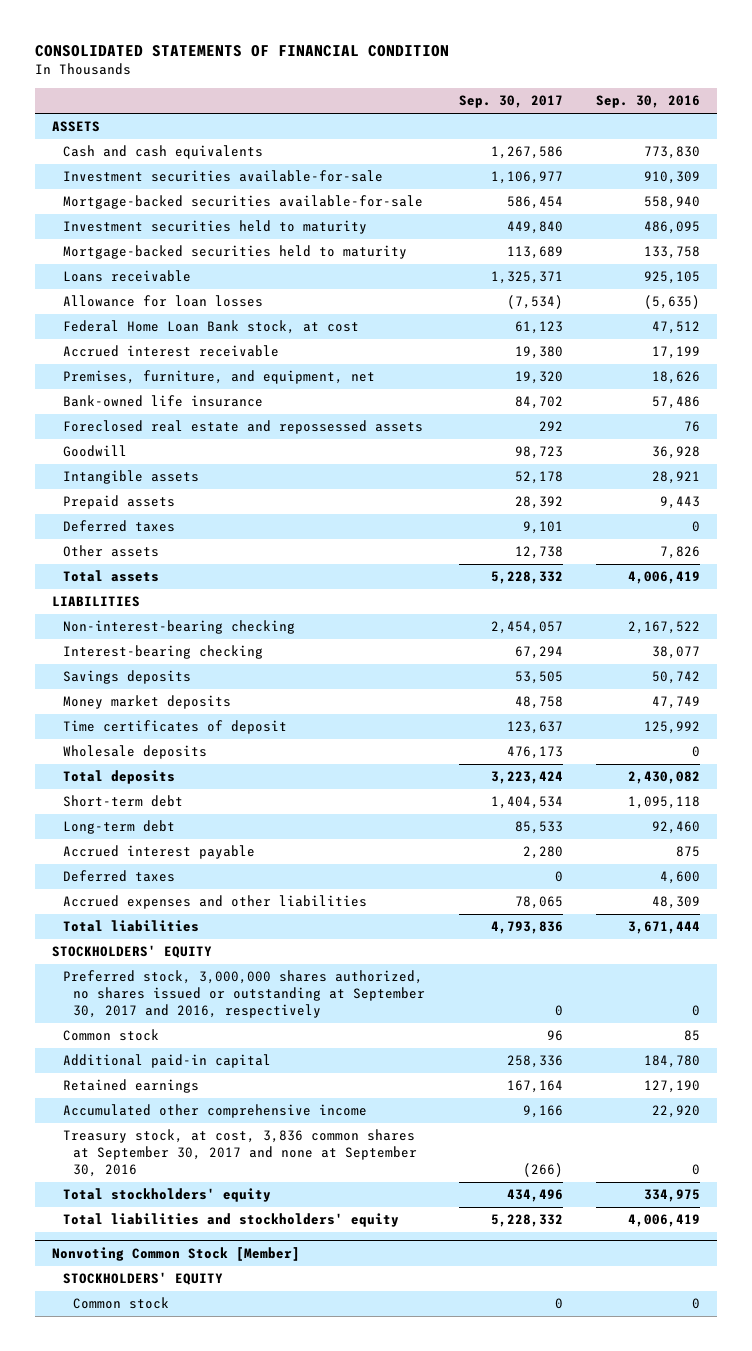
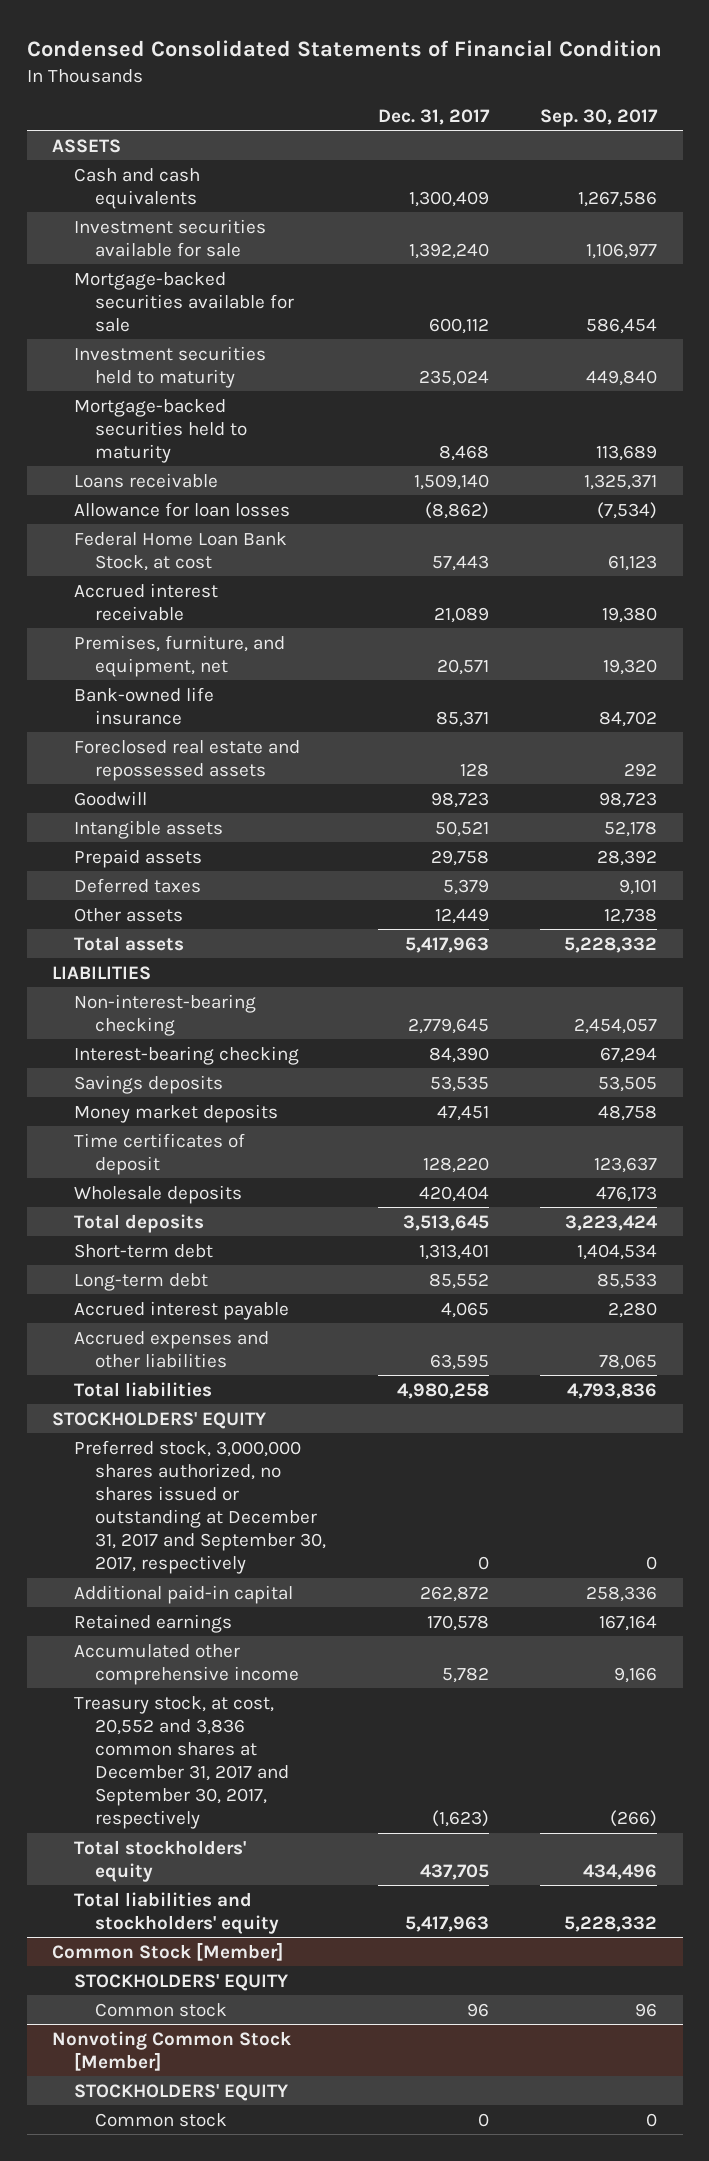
- CONSOLIDATED STATEMENTS OF FINANCIAL CONDITION
+ Condensed Consolidated Statements of Financial Condition
- | Sep. 30, 2017 | Sep. 30, 2016
+ | Dec. 31, 2017 | Sep. 30, 2017
- Investment securities available-for-sale | 1,106,977 | 910,309
- Mortgage-backed securities available-for-sale | 586,454 | 558,940
+ Investment securities available for sale | 1,392,240 | 1,106,977
+ Mortgage-backed securities available for sale | 600,112 | 586,454
- Federal Home Loan Bank stock, at cost | 61,123 | 47,512
+ Federal Home Loan Bank Stock, at cost | 57,443 | 61,123
- Deferred taxes | 0 | 4,600
- Preferred stock, 3,000,000 shares authorized, no shares issued or outstanding at September 30, 2017 and 2016, respectively | 0 | 0
- Common stock | 96 | 85
+ Preferred stock, 3,000,000 shares authorized, no shares issued or outstanding at December 31, 2017 and September 30, 2017, respectively | 0 | 0
- Treasury stock, at cost, 3,836 common shares at September 30, 2017 and none at September 30, 2016 | (266) | 0
+ Treasury stock, at cost, 20,552 and 3,836 common shares at December 31, 2017 and September 30, 2017, respectively | (1,623) | (266)
+ Common Stock [Member]
+ STOCKHOLDERS' EQUITY
+ Common stock | 96 | 96

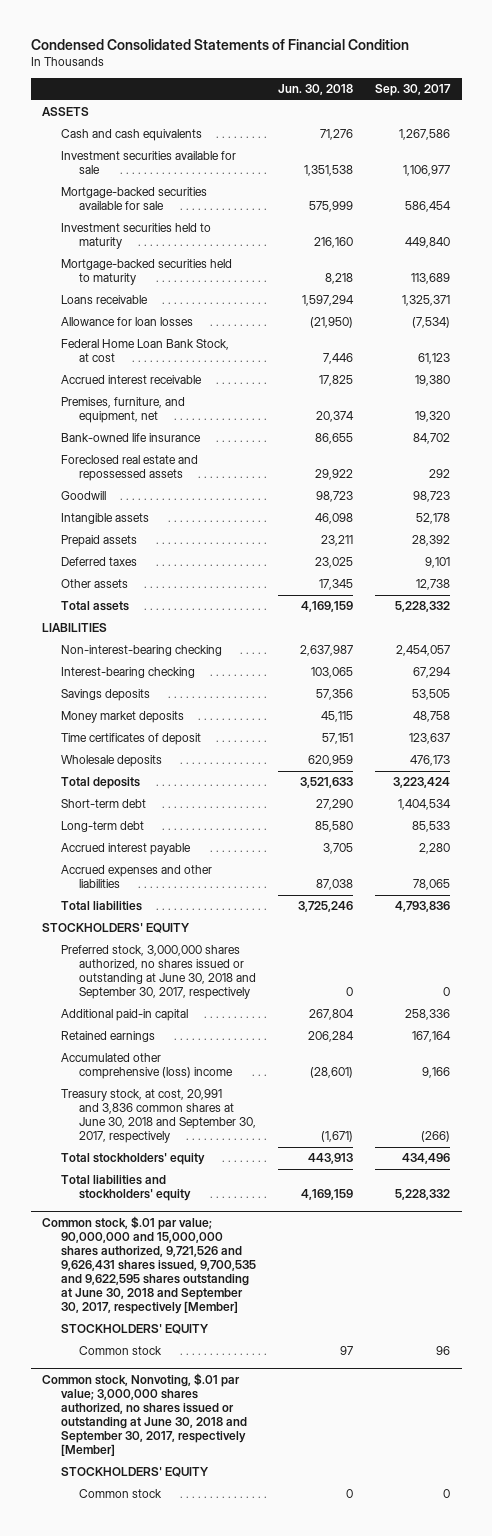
- | Dec. 31, 2017 | Sep. 30, 2017
+ | Jun. 30, 2018 | Sep. 30, 2017
- Preferred stock, 3,000,000 shares authorized, no shares issued or outstanding at December 31, 2017 and September 30, 2017, respectively | 0 | 0
+ Preferred stock, 3,000,000 shares authorized, no shares issued or outstanding at June 30, 2018 and September 30, 2017, respectively | 0 | 0
- Accumulated other comprehensive income | 5,782 | 9,166
- Treasury stock, at cost, 20,552 and 3,836 common shares at December 31, 2017 and September 30, 2017, respectively | (1,623) | (266)
+ Accumulated other comprehensive (loss) income | (28,601) | 9,166
+ Treasury stock, at cost, 20,991 and 3,836 common shares at June 30, 2018 and September 30, 2017, respectively | (1,671) | (266)
- Common Stock [Member]
+ Common stock, $.01 par value; 90,000,000 and 15,000,000 shares authorized, 9,721,526 and 9,626,431 shares issued, 9,700,535 and 9,622,595 shares outstanding at June 30, 2018 and September 30, 2017, respectively [Member]
- Nonvoting Common Stock [Member]
+ Common stock, Nonvoting, $.01 par value; 3,000,000 shares authorized, no shares issued or outstanding at June 30, 2018 and September 30, 2017, respectively [Member]

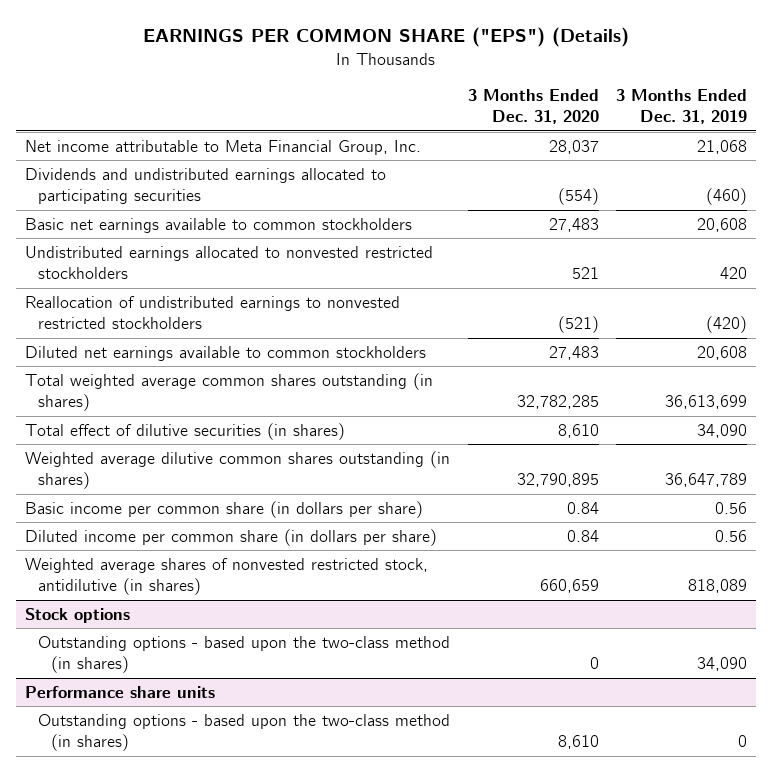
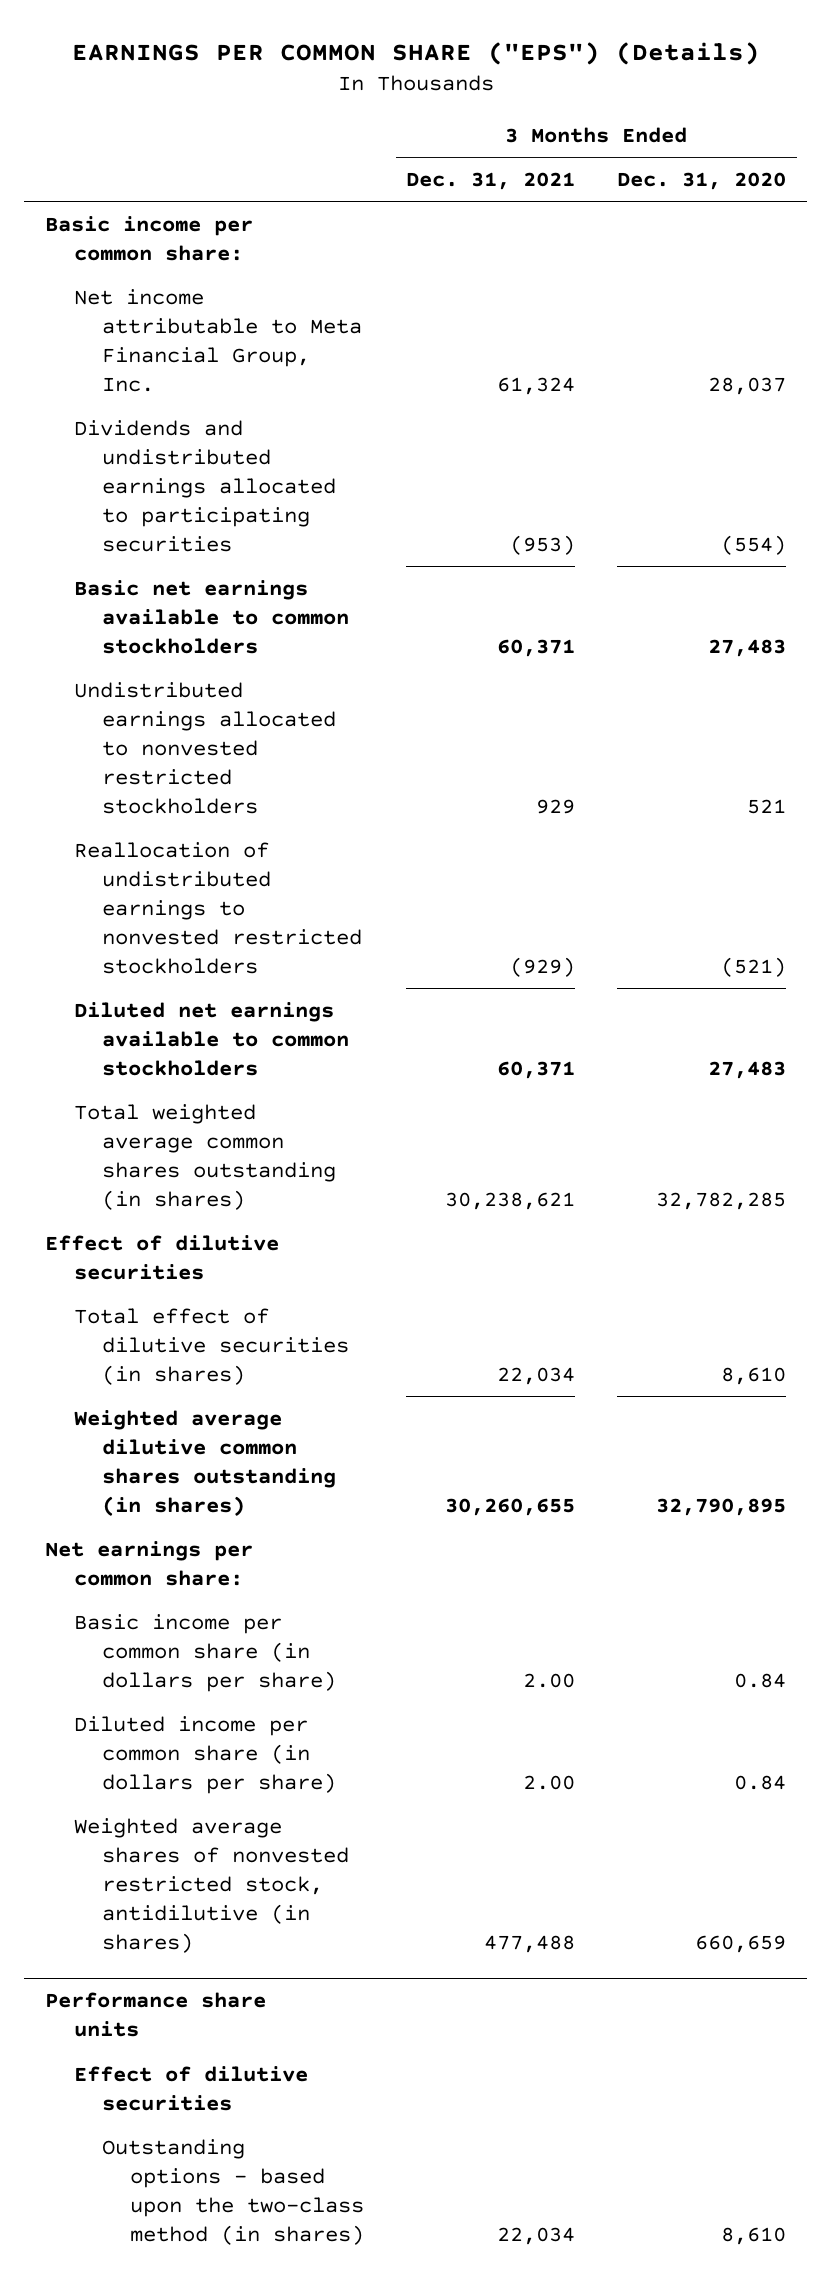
- | 3 Months Ended Dec. 31, 2020 | 3 Months Ended Dec. 31, 2019
+ | 3 Months Ended Dec. 31, 2021 | 3 Months Ended Dec. 31, 2020
+ Basic income per common share:
+ Effect of dilutive securities
+ Net earnings per common share:
- Stock options
- Outstanding options - based upon the two-class method (in shares) | 0 | 34,090
@ Performance share units
+ Effect of dilutive securities

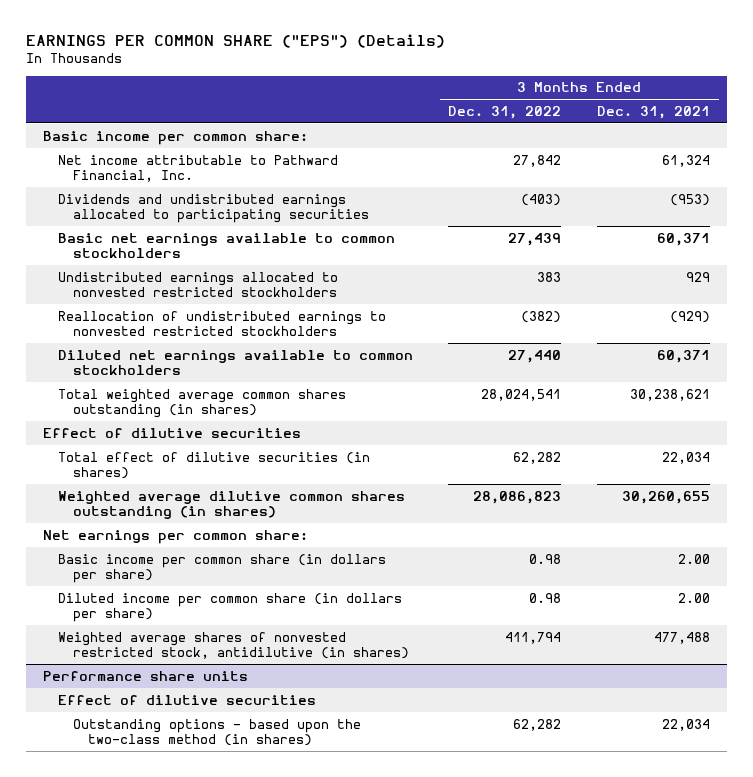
- | 3 Months Ended Dec. 31, 2021 | 3 Months Ended Dec. 31, 2020
+ | 3 Months Ended Dec. 31, 2022 | 3 Months Ended Dec. 31, 2021
- Net income attributable to Meta Financial Group, Inc. | 61,324 | 28,037
+ Net income attributable to Pathward Financial, Inc. | 27,842 | 61,324

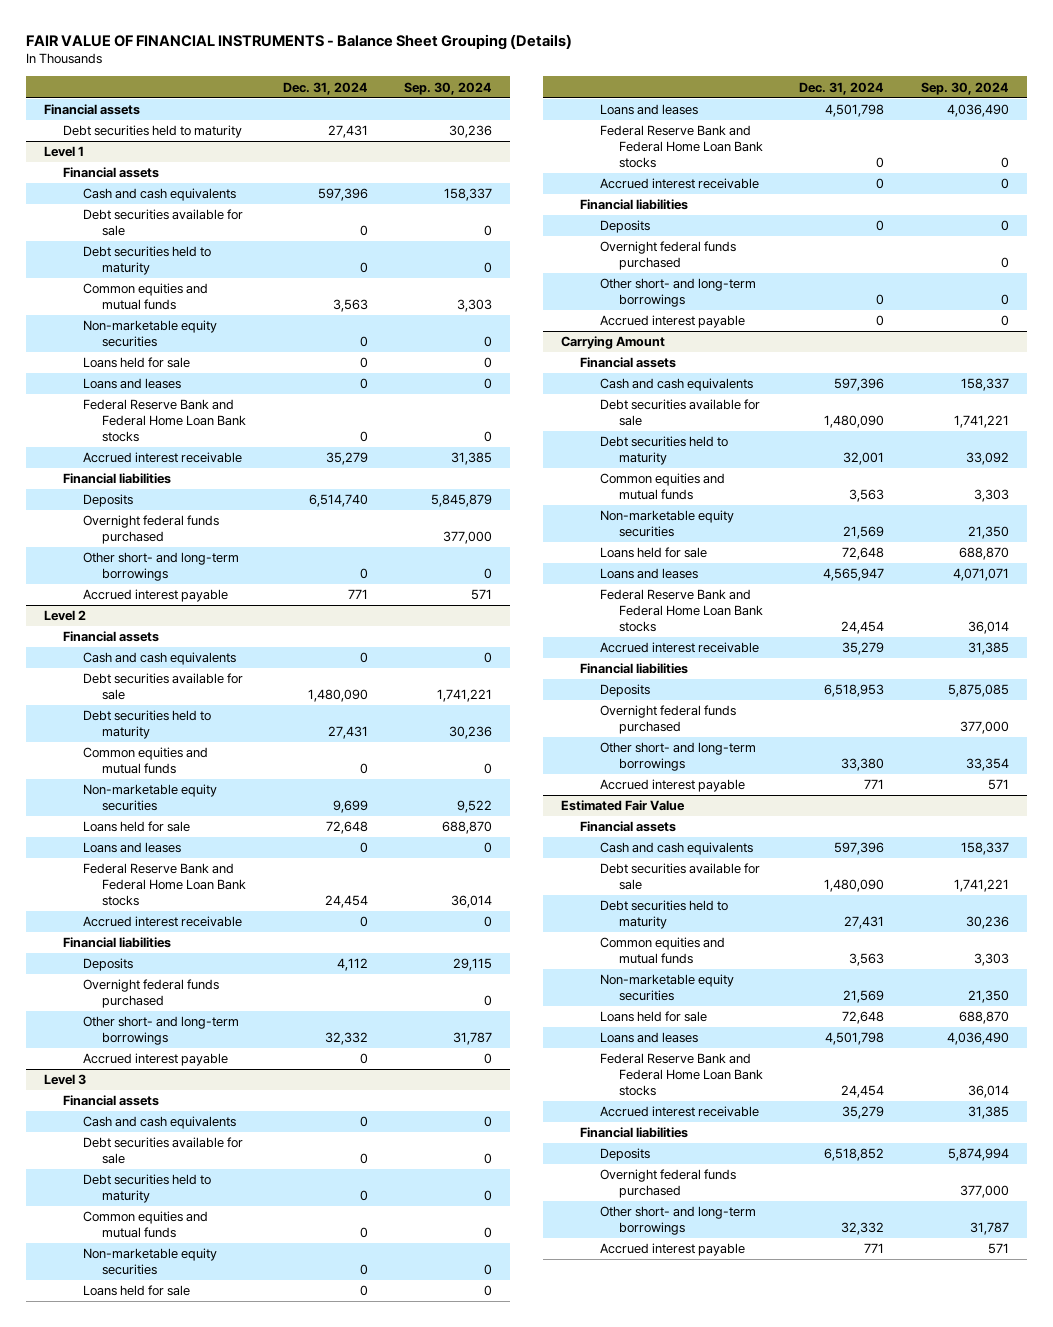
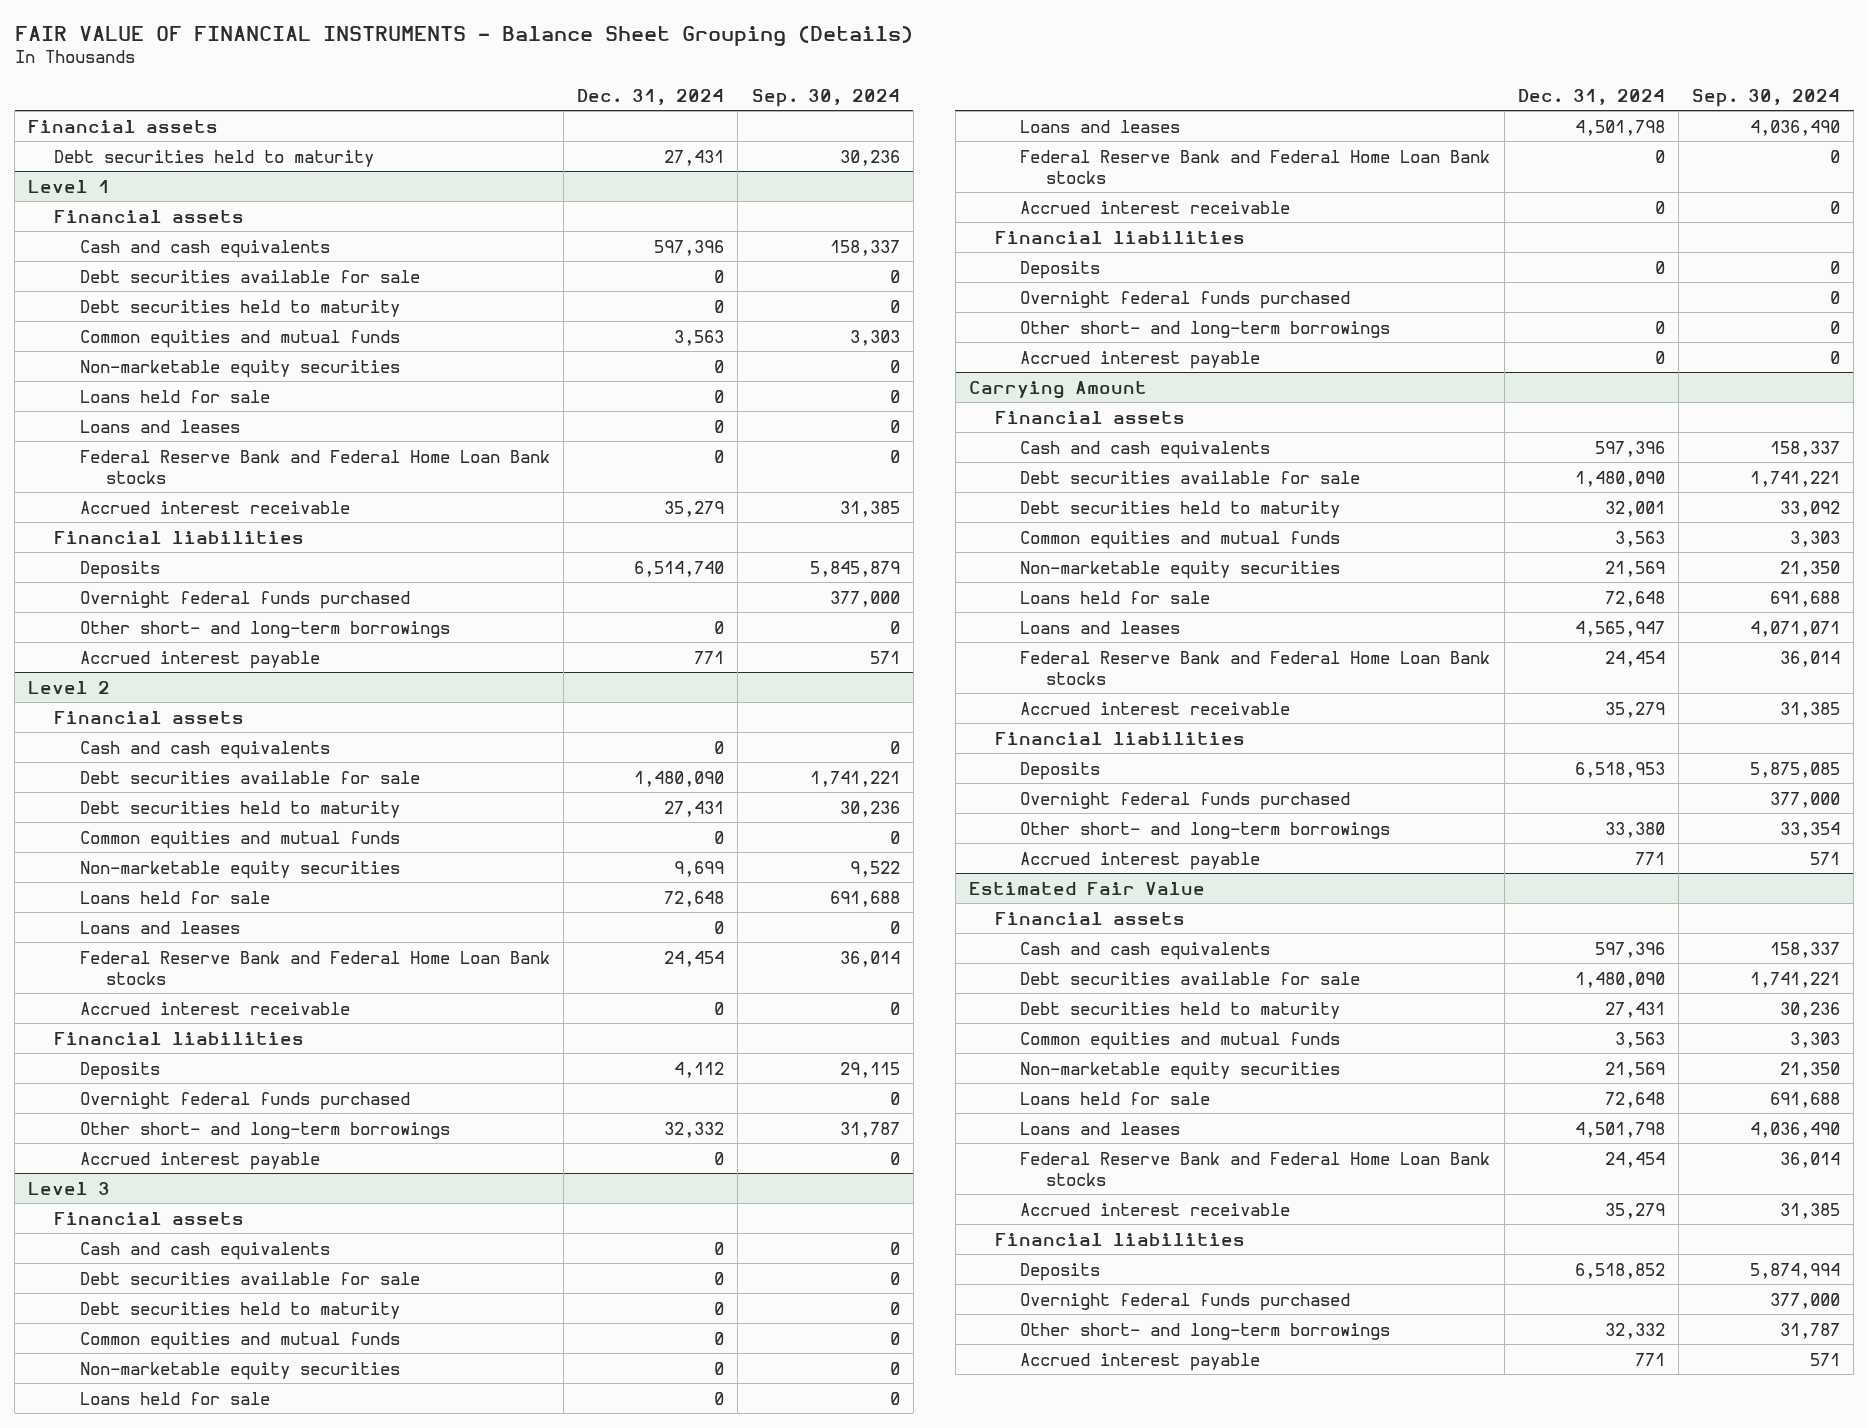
@ Level 2
- Loans held for sale | 72,648 | 688,870
+ Loans held for sale | 72,648 | 691,688
@ Carrying Amount
- Loans held for sale | 72,648 | 688,870
+ Loans held for sale | 72,648 | 691,688
@ Estimated Fair Value
- Loans held for sale | 72,648 | 688,870
+ Loans held for sale | 72,648 | 691,688

